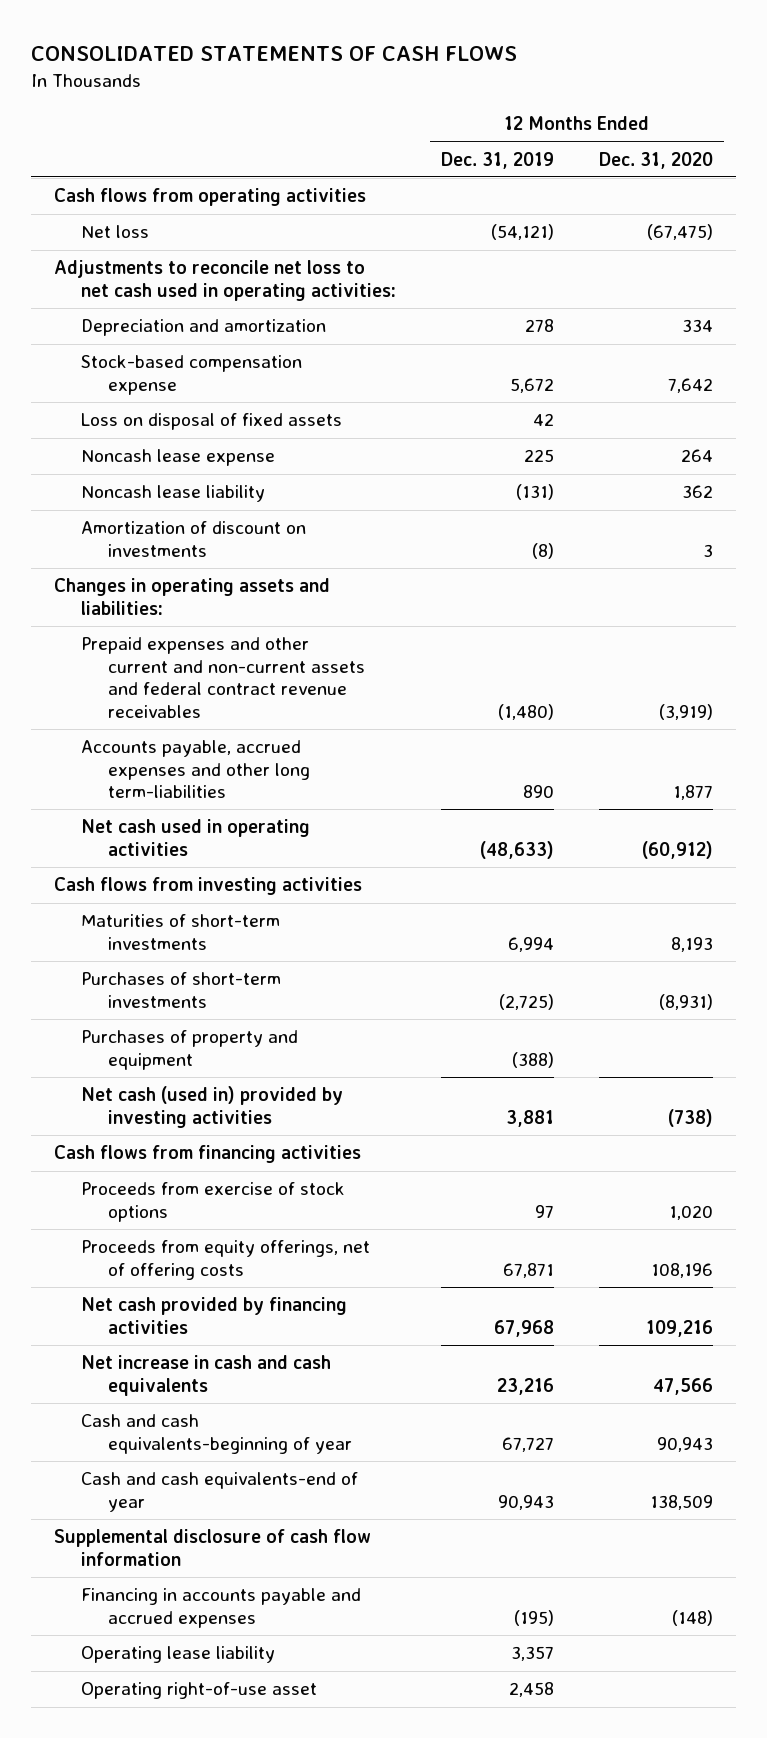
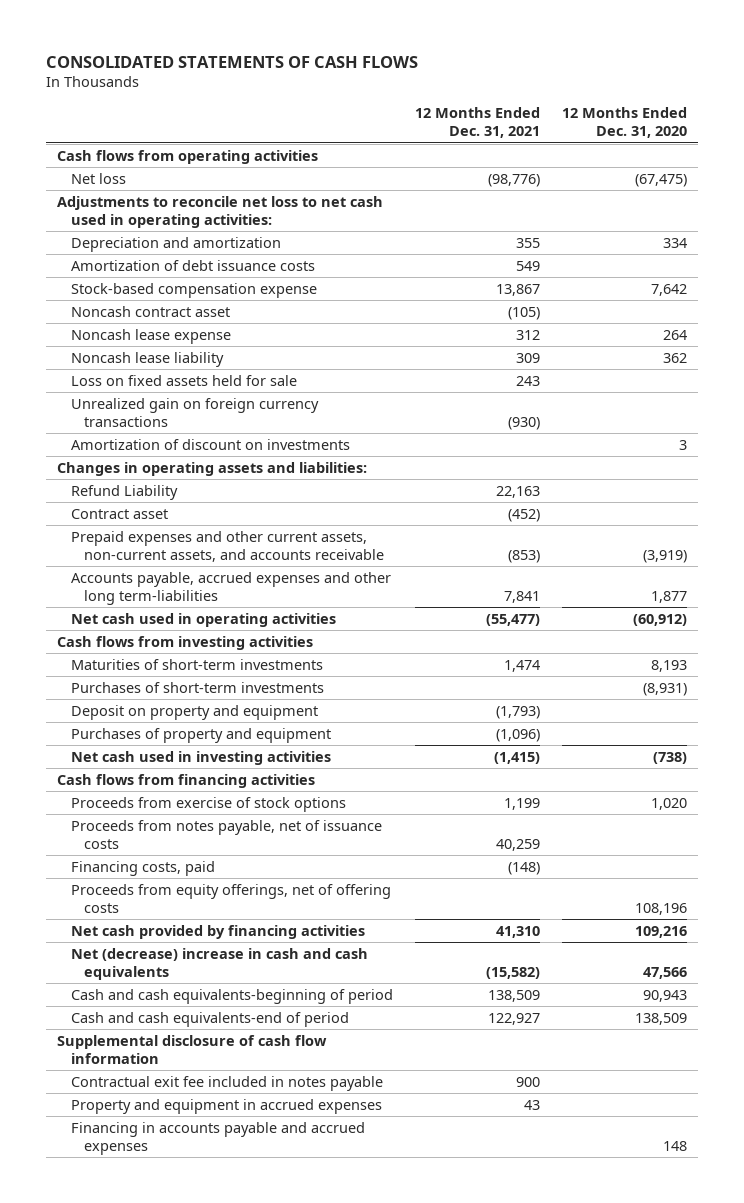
- | 12 Months Ended Dec. 31, 2019 | 12 Months Ended Dec. 31, 2020
+ | 12 Months Ended Dec. 31, 2021 | 12 Months Ended Dec. 31, 2020
+ Amortization of debt issuance costs | 549 |
- Loss on disposal of fixed assets | 42 |
+ Noncash contract asset | (105) |
+ Loss on fixed assets held for sale | 243 |
+ Unrealized gain on foreign currency transactions | (930) |
- Prepaid expenses and other current and non-current assets and federal contract revenue receivables | (1,480) | (3,919)
+ Refund Liability | 22,163 |
+ Contract asset | (452) |
+ Prepaid expenses and other current assets, non-current assets, and accounts receivable | (853) | (3,919)
+ Deposit on property and equipment | (1,793) |
- Net cash (used in) provided by investing activities | 3,881 | (738)
+ Net cash used in investing activities | (1,415) | (738)
+ Proceeds from notes payable, net of issuance costs | 40,259 |
+ Financing costs, paid | (148) |
- Net increase in cash and cash equivalents | 23,216 | 47,566
- Cash and cash equivalents-beginning of year | 67,727 | 90,943
- Cash and cash equivalents-end of year | 90,943 | 138,509
+ Net (decrease) increase in cash and cash equivalents | (15,582) | 47,566
+ Cash and cash equivalents-beginning of period | 138,509 | 90,943
+ Cash and cash equivalents-end of period | 122,927 | 138,509
- Financing in accounts payable and accrued expenses | (195) | (148)
- Operating lease liability | 3,357 |
- Operating right-of-use asset | 2,458 |
+ Contractual exit fee included in notes payable | 900 |
+ Property and equipment in accrued expenses | 43 |
+ Financing in accounts payable and accrued expenses | | 148

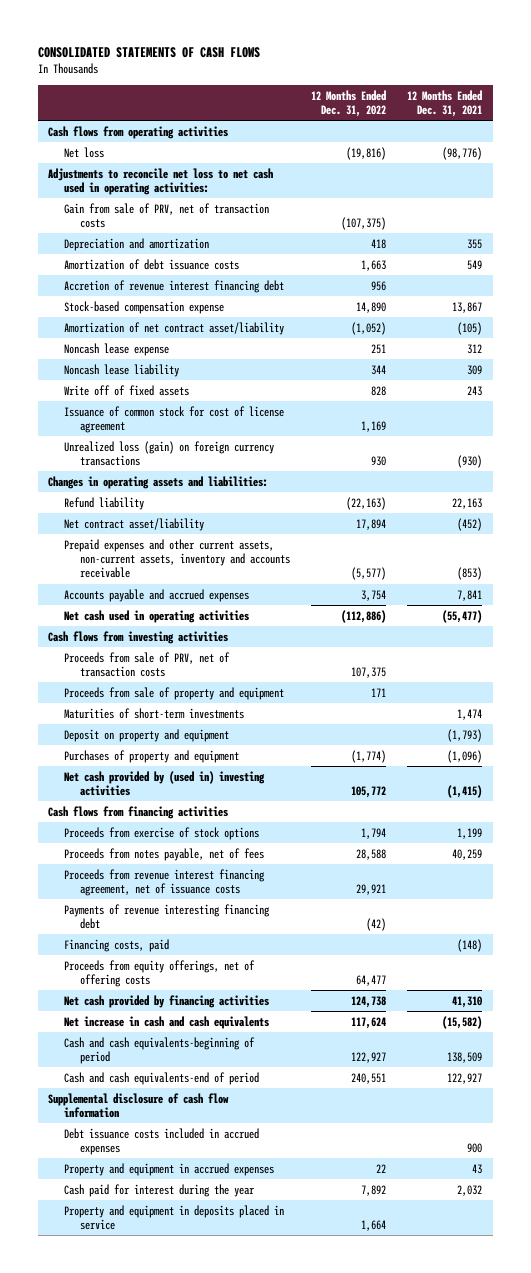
- | 12 Months Ended Dec. 31, 2021 | 12 Months Ended Dec. 31, 2020
+ | 12 Months Ended Dec. 31, 2022 | 12 Months Ended Dec. 31, 2021
+ Gain from sale of PRV, net of transaction costs | (107,375) |
+ Accretion of revenue interest financing debt | 956 |
- Noncash contract asset | (105) |
+ Amortization of net contract asset/liability | (1,052) | (105)
- Loss on fixed assets held for sale | 243 |
- Unrealized gain on foreign currency transactions | (930) |
- Amortization of discount on investments | | 3
+ Write off of fixed assets | 828 | 243
+ Issuance of common stock for cost of license agreement | 1,169 |
+ Unrealized loss (gain) on foreign currency transactions | 930 | (930)
- Refund Liability | 22,163 |
- Contract asset | (452) |
- Prepaid expenses and other current assets, non-current assets, and accounts receivable | (853) | (3,919)
- Accounts payable, accrued expenses and other long term-liabilities | 7,841 | 1,877
+ Refund liability | (22,163) | 22,163
+ Net contract asset/liability | 17,894 | (452)
+ Prepaid expenses and other current assets, non-current assets, inventory and accounts receivable | (5,577) | (853)
+ Accounts payable and accrued expenses | 3,754 | 7,841
+ Proceeds from sale of PRV, net of transaction costs | 107,375 |
+ Proceeds from sale of property and equipment | 171 |
- Purchases of short-term investments | | (8,931)
- Net cash used in investing activities | (1,415) | (738)
+ Net cash provided by (used in) investing activities | 105,772 | (1,415)
- Proceeds from notes payable, net of issuance costs | 40,259 |
+ Proceeds from notes payable, net of fees | 28,588 | 40,259
+ Proceeds from revenue interest financing agreement, net of issuance costs | 29,921 |
+ Payments of revenue interesting financing debt | (42) |
- Net (decrease) increase in cash and cash equivalents | (15,582) | 47,566
+ Net increase in cash and cash equivalents | 117,624 | (15,582)
- Contractual exit fee included in notes payable | 900 |
+ Debt issuance costs included in accrued expenses | | 900
- Financing in accounts payable and accrued expenses | | 148
+ Cash paid for interest during the year | 7,892 | 2,032
+ Property and equipment in deposits placed in service | 1,664 |

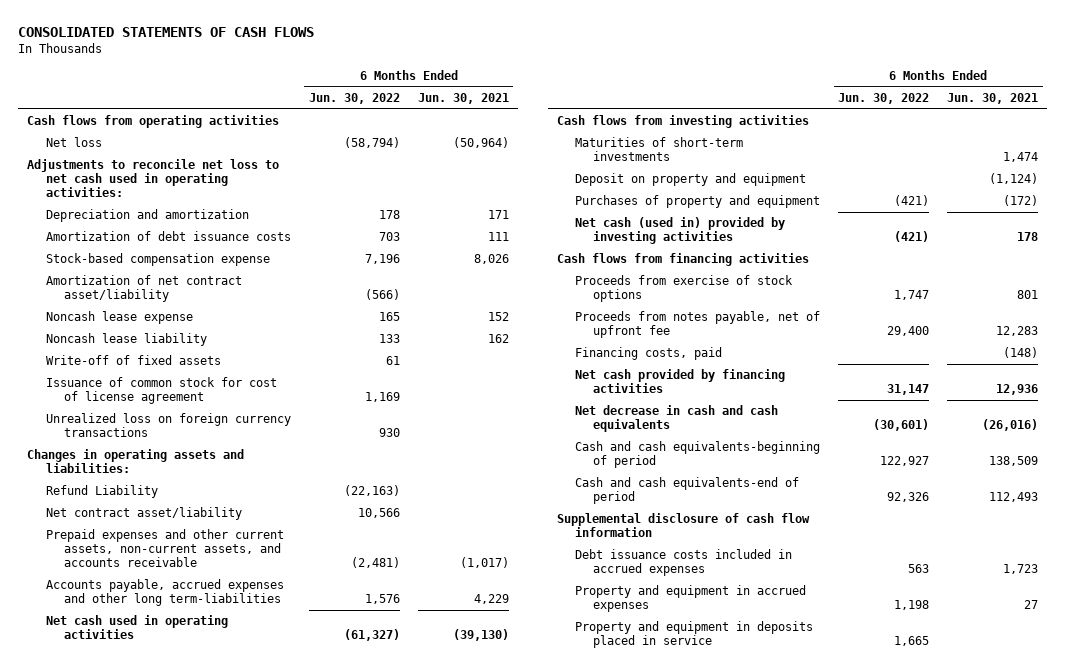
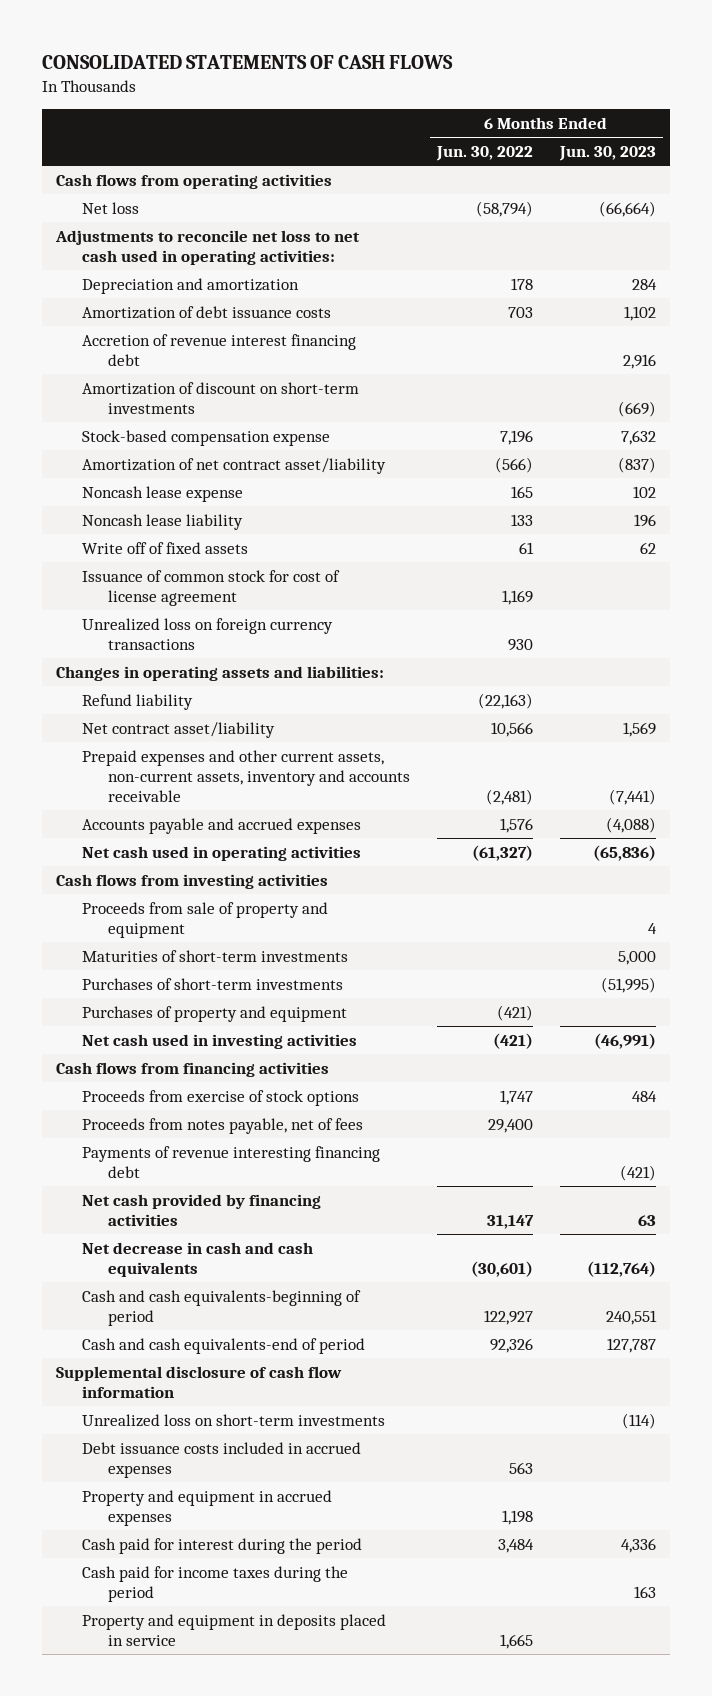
- | 6 Months Ended Jun. 30, 2022 | 6 Months Ended Jun. 30, 2021
+ | 6 Months Ended Jun. 30, 2022 | 6 Months Ended Jun. 30, 2023
+ Accretion of revenue interest financing debt | | 2,916
+ Amortization of discount on short-term investments | | (669)
- Write-off of fixed assets | 61 |
+ Write off of fixed assets | 61 | 62
- Refund Liability | (22,163) |
+ Refund liability | (22,163) |
- Prepaid expenses and other current assets, non-current assets, and accounts receivable | (2,481) | (1,017)
- Accounts payable, accrued expenses and other long term-liabilities | 1,576 | 4,229
+ Prepaid expenses and other current assets, non-current assets, inventory and accounts receivable | (2,481) | (7,441)
+ Accounts payable and accrued expenses | 1,576 | (4,088)
+ Proceeds from sale of property and equipment | | 4
- Deposit on property and equipment | | (1,124)
+ Purchases of short-term investments | | (51,995)
- Net cash (used in) provided by investing activities | (421) | 178
+ Net cash used in investing activities | (421) | (46,991)
- Proceeds from notes payable, net of upfront fee | 29,400 | 12,283
- Financing costs, paid | | (148)
+ Proceeds from notes payable, net of fees | 29,400 |
+ Payments of revenue interesting financing debt | | (421)
+ Unrealized loss on short-term investments | | (114)
+ Cash paid for interest during the period | 3,484 | 4,336
+ Cash paid for income taxes during the period | | 163

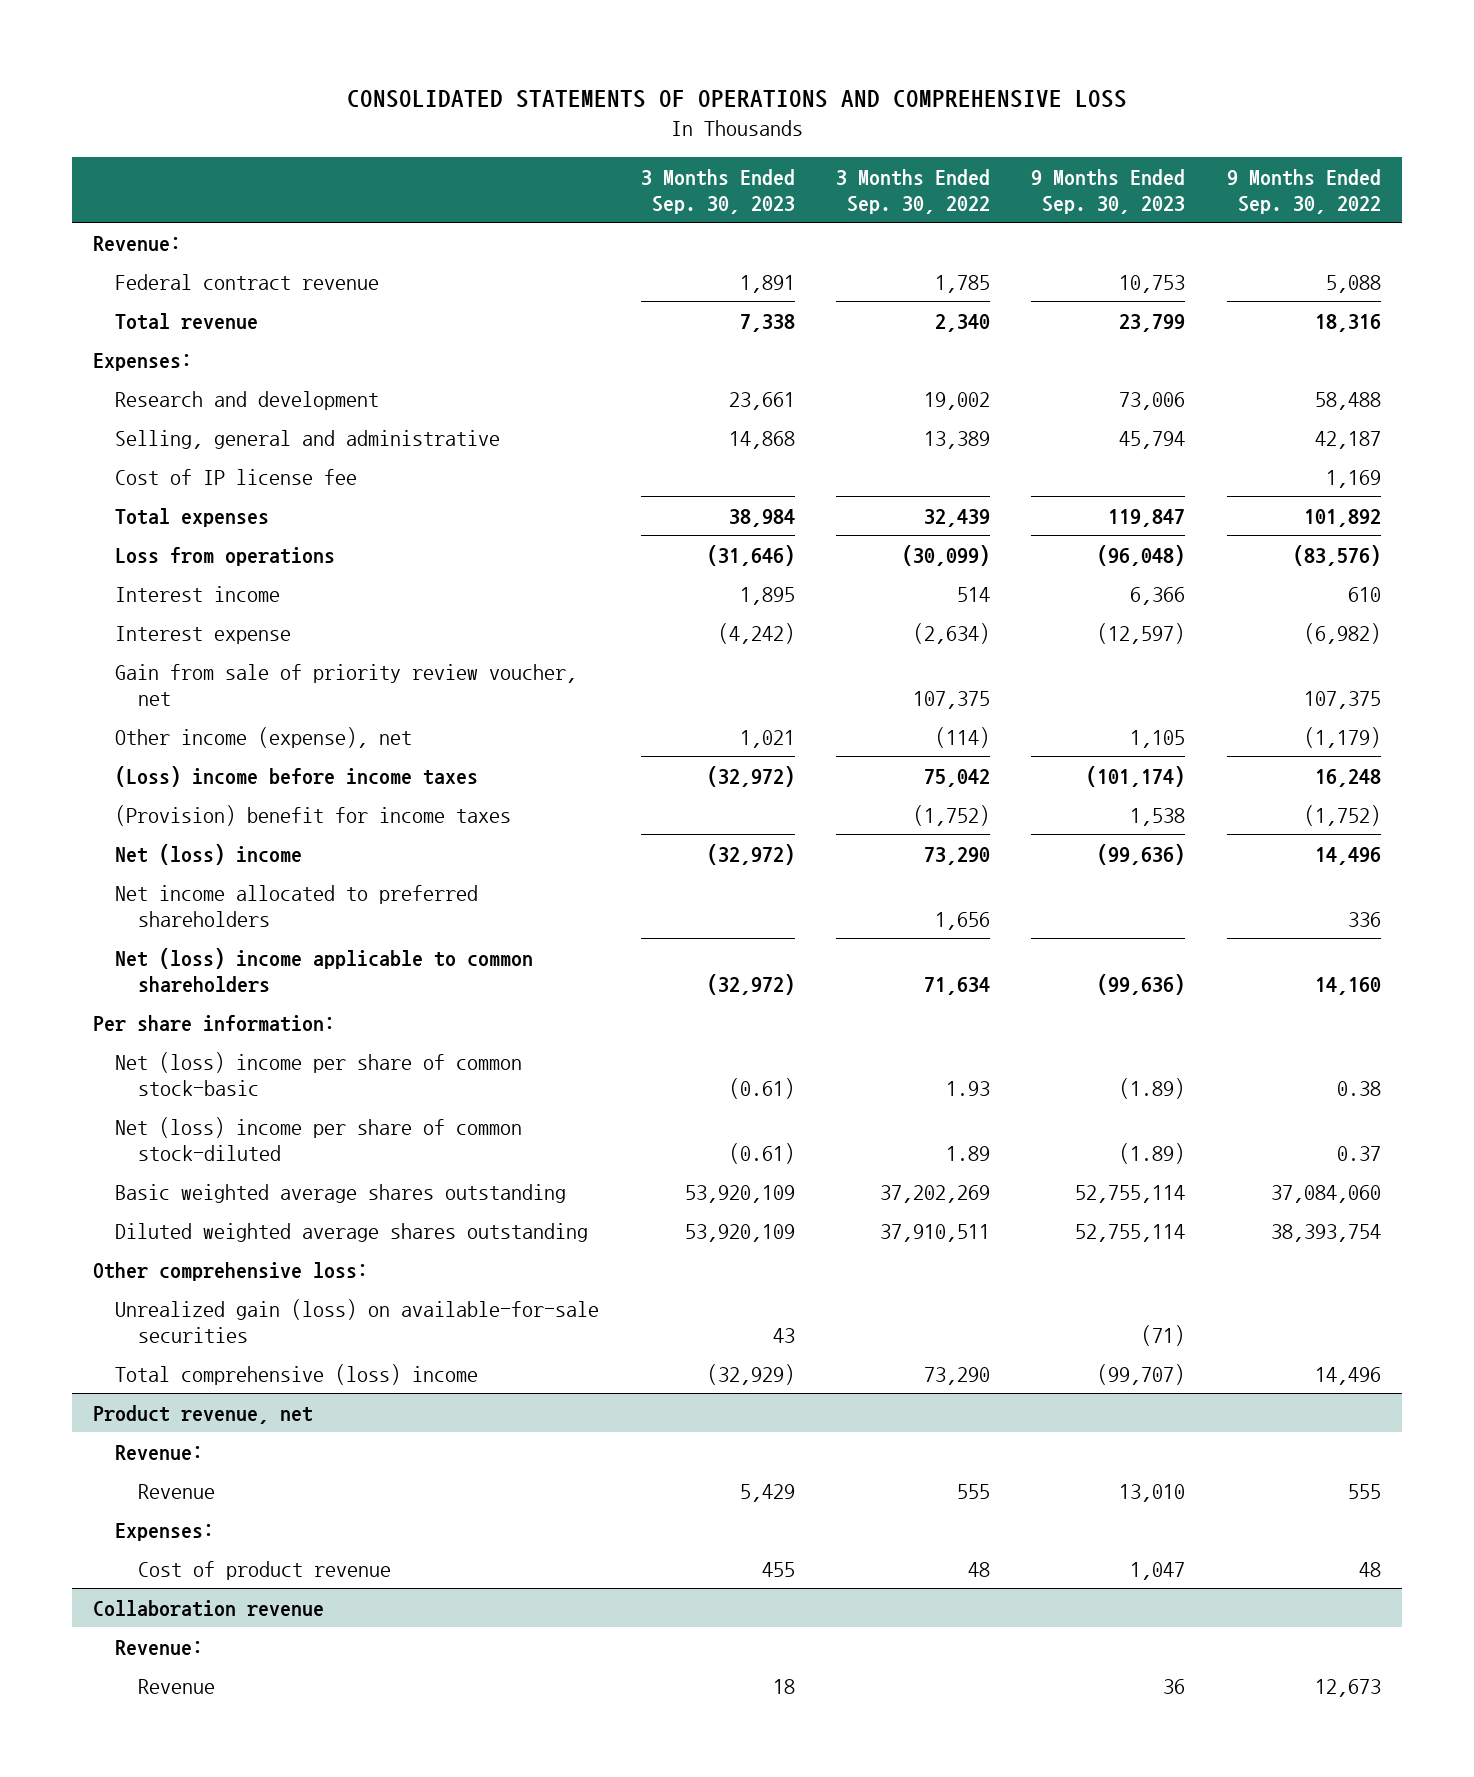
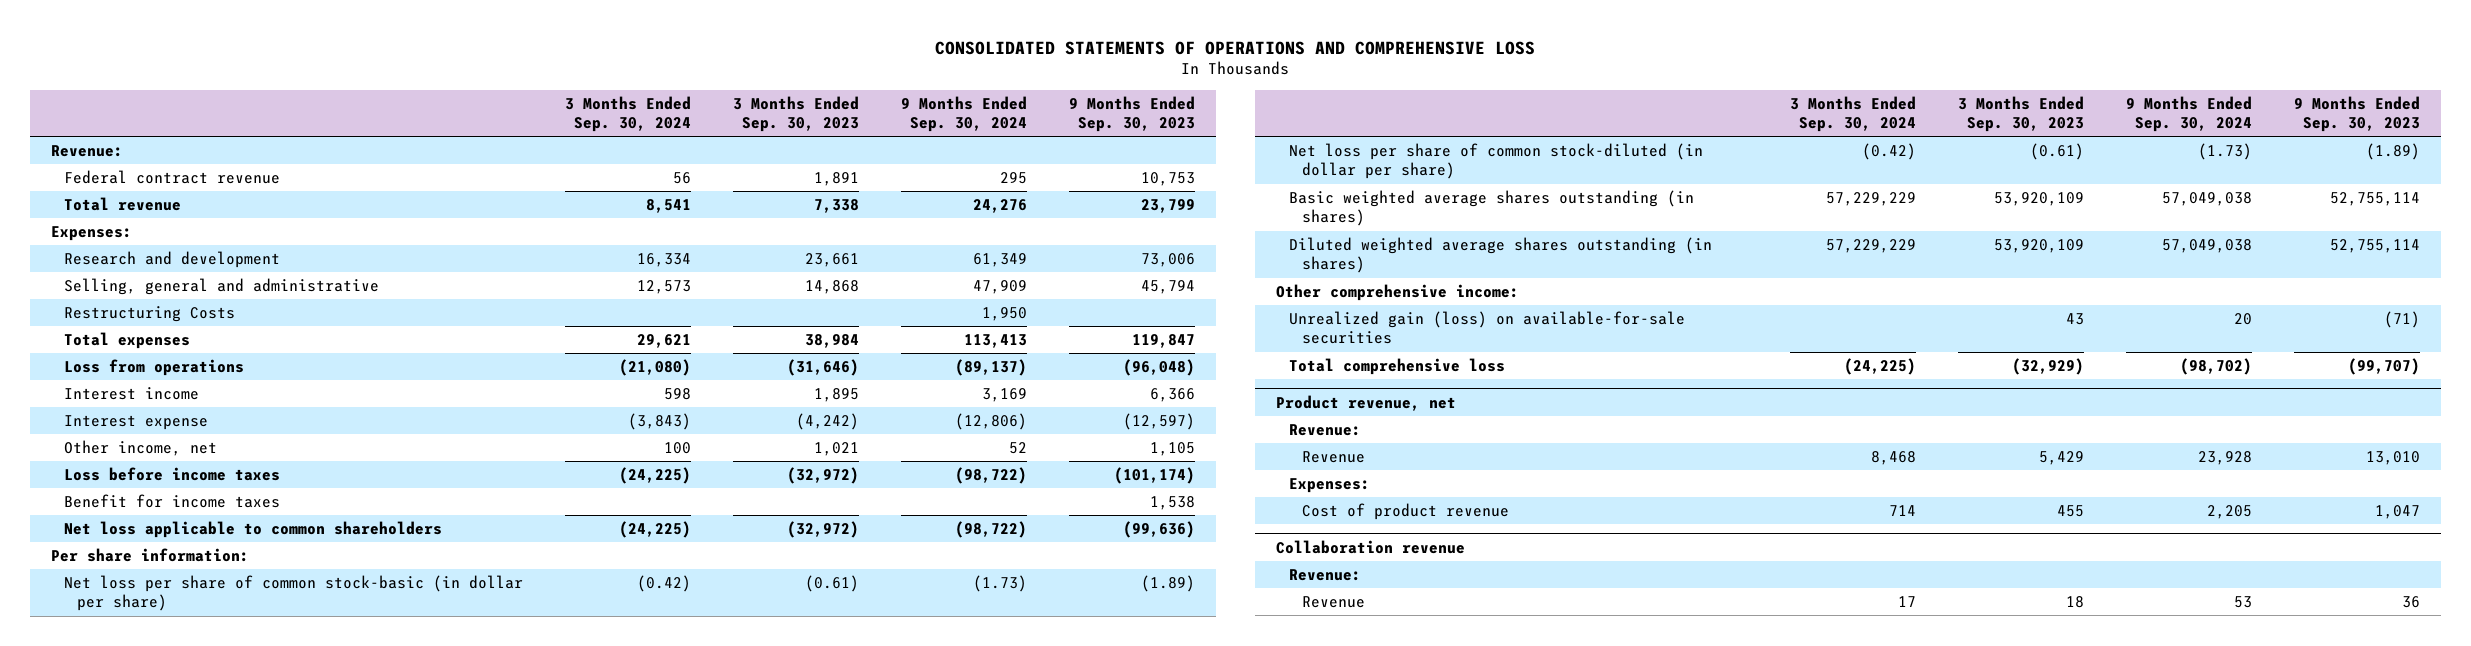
- | 3 Months Ended Sep. 30, 2023 | 3 Months Ended Sep. 30, 2022 | 9 Months Ended Sep. 30, 2023 | 9 Months Ended Sep. 30, 2022
+ | 3 Months Ended Sep. 30, 2024 | 3 Months Ended Sep. 30, 2023 | 9 Months Ended Sep. 30, 2024 | 9 Months Ended Sep. 30, 2023
- Cost of IP license fee | | | | 1,169
+ Restructuring Costs | | | 1,950 |
- Gain from sale of priority review voucher, net | | 107,375 | | 107,375
- Other income (expense), net | 1,021 | (114) | 1,105 | (1,179)
- (Loss) income before income taxes | (32,972) | 75,042 | (101,174) | 16,248
- (Provision) benefit for income taxes | | (1,752) | 1,538 | (1,752)
- Net (loss) income | (32,972) | 73,290 | (99,636) | 14,496
- Net income allocated to preferred shareholders | | 1,656 | | 336
- Net (loss) income applicable to common shareholders | (32,972) | 71,634 | (99,636) | 14,160
+ Other income, net | 100 | 1,021 | 52 | 1,105
+ Loss before income taxes | (24,225) | (32,972) | (98,722) | (101,174)
+ Benefit for income taxes | | | | 1,538
+ Net loss applicable to common shareholders | (24,225) | (32,972) | (98,722) | (99,636)
- Net (loss) income per share of common stock-basic | (0.61) | 1.93 | (1.89) | 0.38
- Net (loss) income per share of common stock-diluted | (0.61) | 1.89 | (1.89) | 0.37
- Basic weighted average shares outstanding | 53,920,109 | 37,202,269 | 52,755,114 | 37,084,060
- Diluted weighted average shares outstanding | 53,920,109 | 37,910,511 | 52,755,114 | 38,393,754
- Other comprehensive loss:
+ Net loss per share of common stock-basic (in dollar per share) | (0.42) | (0.61) | (1.73) | (1.89)
+ Net loss per share of common stock-diluted (in dollar per share) | (0.42) | (0.61) | (1.73) | (1.89)
+ Basic weighted average shares outstanding (in shares) | 57,229,229 | 53,920,109 | 57,049,038 | 52,755,114
+ Diluted weighted average shares outstanding (in shares) | 57,229,229 | 53,920,109 | 57,049,038 | 52,755,114
+ Other comprehensive income:
- Total comprehensive (loss) income | (32,929) | 73,290 | (99,707) | 14,496
+ Total comprehensive loss | (24,225) | (32,929) | (98,702) | (99,707)

